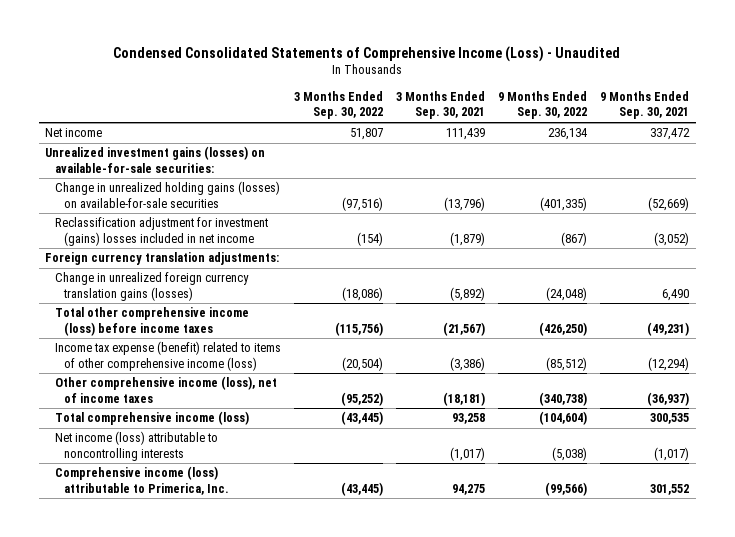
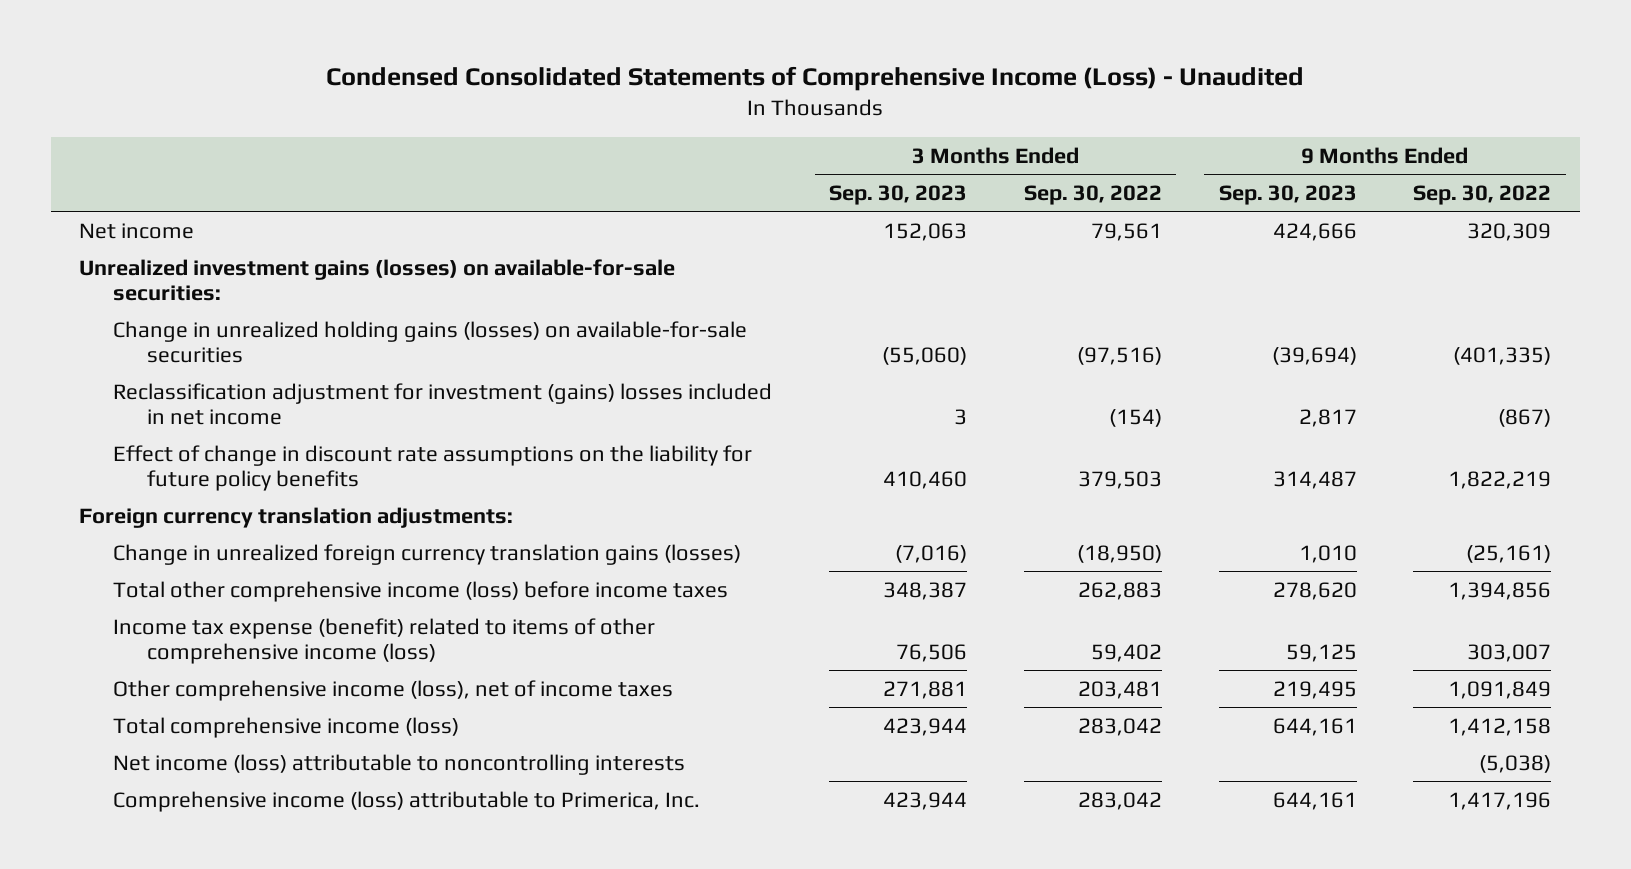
- | 3 Months Ended Sep. 30, 2022 | 3 Months Ended Sep. 30, 2021 | 9 Months Ended Sep. 30, 2022 | 9 Months Ended Sep. 30, 2021
+ | 3 Months Ended Sep. 30, 2023 | 3 Months Ended Sep. 30, 2022 | 9 Months Ended Sep. 30, 2023 | 9 Months Ended Sep. 30, 2022
- Net income | 51,807 | 111,439 | 236,134 | 337,472
+ Net income | 152,063 | 79,561 | 424,666 | 320,309
+ Effect of change in discount rate assumptions on the liability for future policy benefits | 410,460 | 379,503 | 314,487 | 1,822,219
- Change in unrealized foreign currency translation gains (losses) | (18,086) | (5,892) | (24,048) | 6,490
- Total other comprehensive income (loss) before income taxes | (115,756) | (21,567) | (426,250) | (49,231)
- Income tax expense (benefit) related to items of other comprehensive income (loss) | (20,504) | (3,386) | (85,512) | (12,294)
- Other comprehensive income (loss), net of income taxes | (95,252) | (18,181) | (340,738) | (36,937)
- Total comprehensive income (loss) | (43,445) | 93,258 | (104,604) | 300,535
+ Change in unrealized foreign currency translation gains (losses) | (7,016) | (18,950) | 1,010 | (25,161)
+ Total other comprehensive income (loss) before income taxes | 348,387 | 262,883 | 278,620 | 1,394,856
+ Income tax expense (benefit) related to items of other comprehensive income (loss) | 76,506 | 59,402 | 59,125 | 303,007
+ Other comprehensive income (loss), net of income taxes | 271,881 | 203,481 | 219,495 | 1,091,849
+ Total comprehensive income (loss) | 423,944 | 283,042 | 644,161 | 1,412,158
- Comprehensive income (loss) attributable to Primerica, Inc. | (43,445) | 94,275 | (99,566) | 301,552
+ Comprehensive income (loss) attributable to Primerica, Inc. | 423,944 | 283,042 | 644,161 | 1,417,196

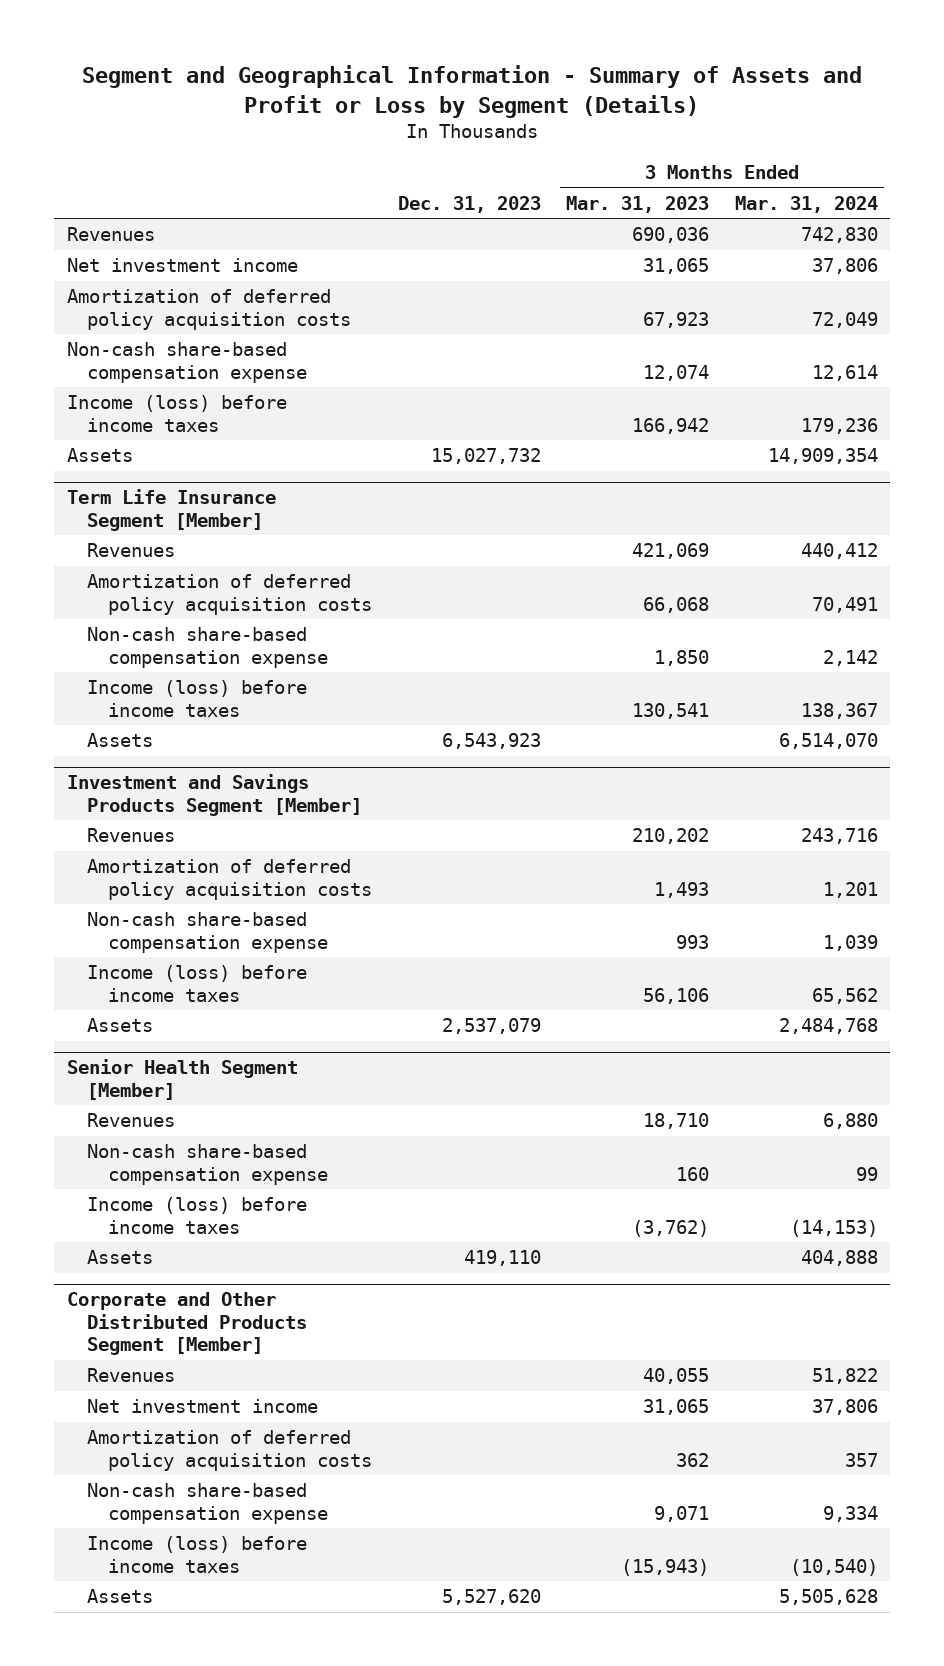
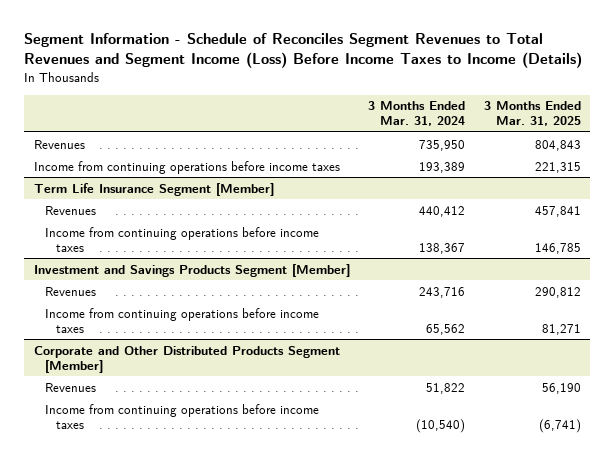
- Segment and Geographical Information - Summary of Assets and Profit or Loss by Segment (Details)
+ Segment Information - Schedule of Reconciles Segment Revenues to Total Revenues and Segment Income (Loss) Before Income Taxes to Income (Details)
- | Dec. 31, 2023 | 3 Months Ended Mar. 31, 2023 | 3 Months Ended Mar. 31, 2024
+ | 3 Months Ended Mar. 31, 2024 | 3 Months Ended Mar. 31, 2025
- Revenues | | 690,036 | 742,830
- Net investment income | | 31,065 | 37,806
- Amortization of deferred policy acquisition costs | | 67,923 | 72,049
- Non-cash share-based compensation expense | | 12,074 | 12,614
- Income (loss) before income taxes | | 166,942 | 179,236
- Assets | 15,027,732 | | 14,909,354
+ Revenues | 735,950 | 804,843
+ Income from continuing operations before income taxes | 193,389 | 221,315
@ Term Life Insurance Segment [Member]
- Amortization of deferred policy acquisition costs | | 66,068 | 70,491
- Non-cash share-based compensation expense | | 1,850 | 2,142
- Income (loss) before income taxes | | 130,541 | 138,367
- Assets | 6,543,923 | | 6,514,070
+ Income from continuing operations before income taxes | 138,367 | 146,785
@ Investment and Savings Products Segment [Member]
- Amortization of deferred policy acquisition costs | | 1,493 | 1,201
- Non-cash share-based compensation expense | | 993 | 1,039
- Income (loss) before income taxes | | 56,106 | 65,562
- Assets | 2,537,079 | | 2,484,768
- Senior Health Segment [Member]
- Revenues | | 18,710 | 6,880
- Non-cash share-based compensation expense | | 160 | 99
- Income (loss) before income taxes | | (3,762) | (14,153)
- Assets | 419,110 | | 404,888
@ Investment and Savings Products Segment [Member]
+ Income from continuing operations before income taxes | 65,562 | 81,271
@ Corporate and Other Distributed Products Segment [Member]
- Net investment income | | 31,065 | 37,806
- Amortization of deferred policy acquisition costs | | 362 | 357
- Non-cash share-based compensation expense | | 9,071 | 9,334
- Income (loss) before income taxes | | (15,943) | (10,540)
- Assets | 5,527,620 | | 5,505,628
+ Income from continuing operations before income taxes | (10,540) | (6,741)

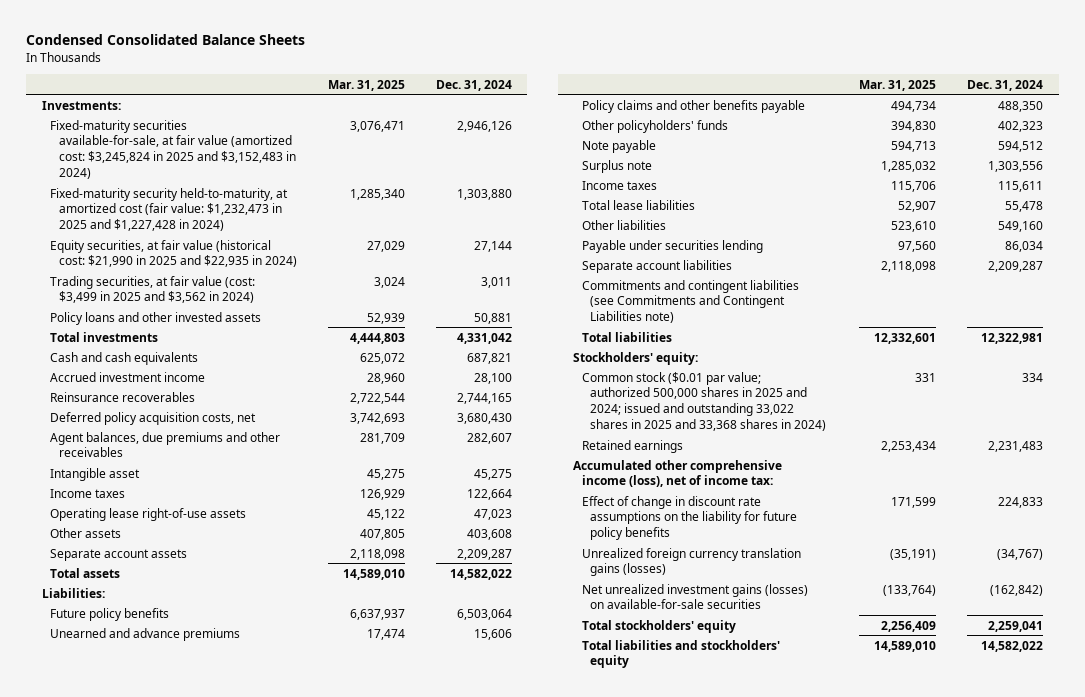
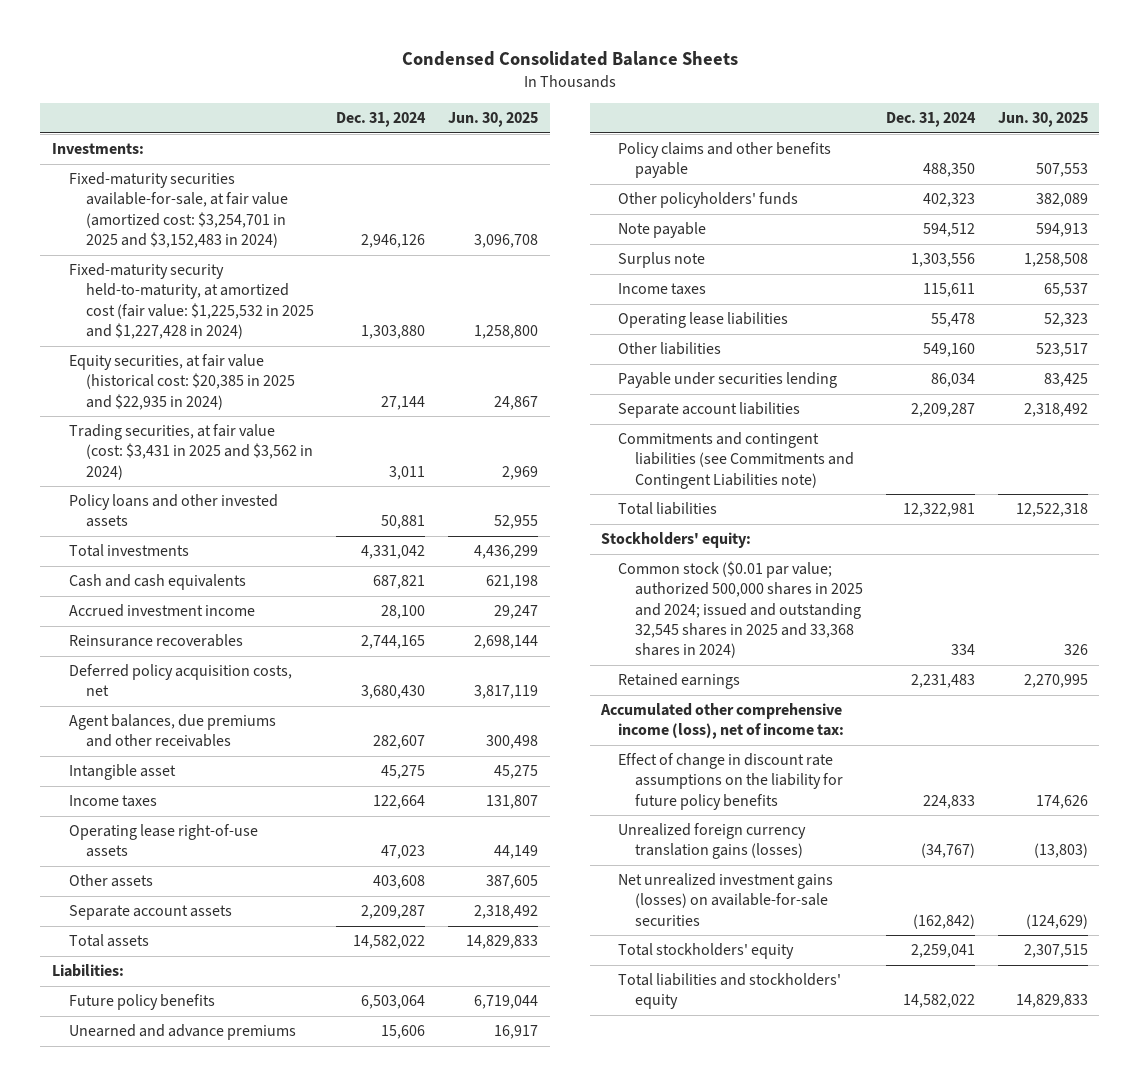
- | Mar. 31, 2025 | Dec. 31, 2024
+ | Dec. 31, 2024 | Jun. 30, 2025
- Fixed-maturity securities available-for-sale, at fair value (amortized cost: $3,245,824 in 2025 and $3,152,483 in 2024) | 3,076,471 | 2,946,126
- Fixed-maturity security held-to-maturity, at amortized cost (fair value: $1,232,473 in 2025 and $1,227,428 in 2024) | 1,285,340 | 1,303,880
- Equity securities, at fair value (historical cost: $21,990 in 2025 and $22,935 in 2024) | 27,029 | 27,144
- Trading securities, at fair value (cost: $3,499 in 2025 and $3,562 in 2024) | 3,024 | 3,011
+ Fixed-maturity securities available-for-sale, at fair value (amortized cost: $3,254,701 in 2025 and $3,152,483 in 2024) | 2,946,126 | 3,096,708
+ Fixed-maturity security held-to-maturity, at amortized cost (fair value: $1,225,532 in 2025 and $1,227,428 in 2024) | 1,303,880 | 1,258,800
+ Equity securities, at fair value (historical cost: $20,385 in 2025 and $22,935 in 2024) | 27,144 | 24,867
+ Trading securities, at fair value (cost: $3,431 in 2025 and $3,562 in 2024) | 3,011 | 2,969
- Total lease liabilities | 52,907 | 55,478
+ Operating lease liabilities | 55,478 | 52,323
- Common stock ($0.01 par value; authorized 500,000 shares in 2025 and 2024; issued and outstanding 33,022 shares in 2025 and 33,368 shares in 2024) | 331 | 334
+ Common stock ($0.01 par value; authorized 500,000 shares in 2025 and 2024; issued and outstanding 32,545 shares in 2025 and 33,368 shares in 2024) | 334 | 326

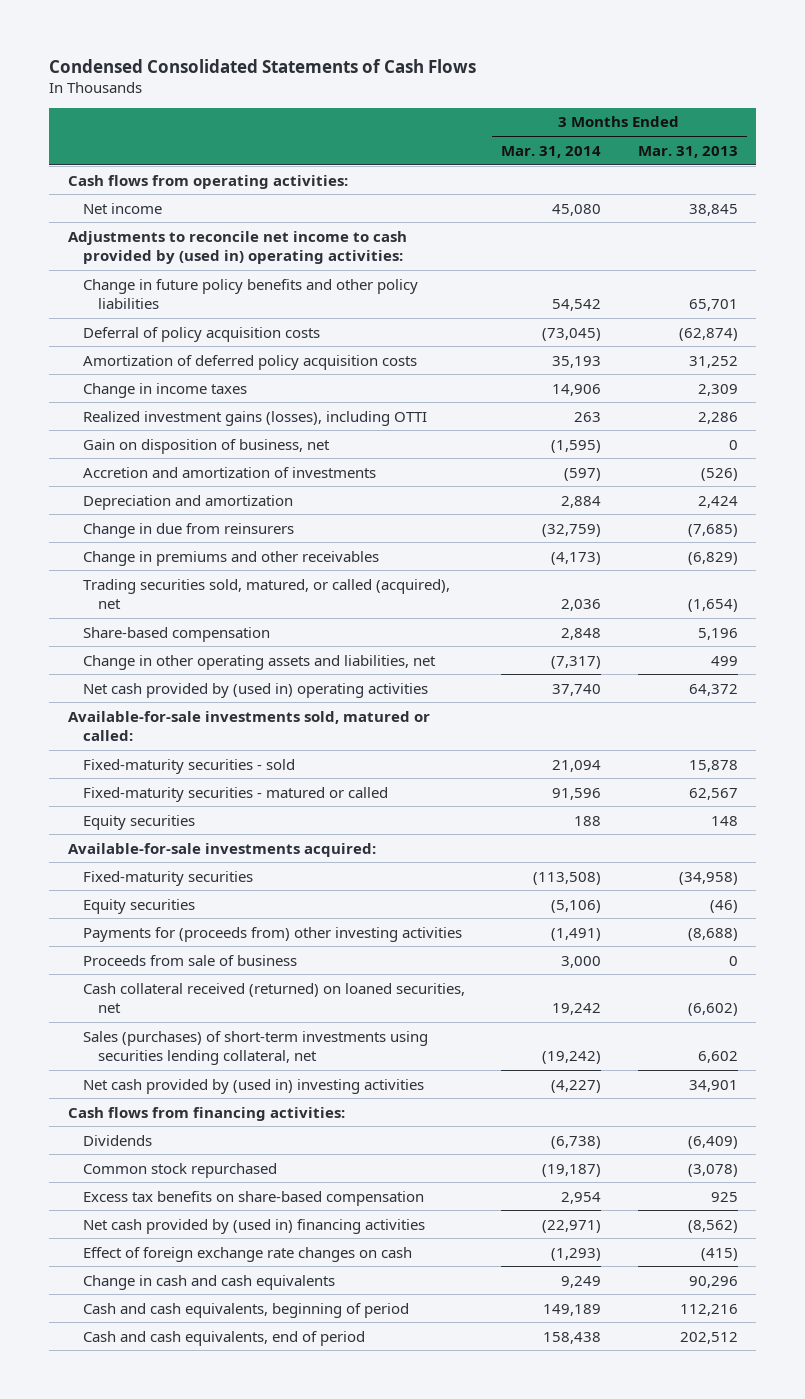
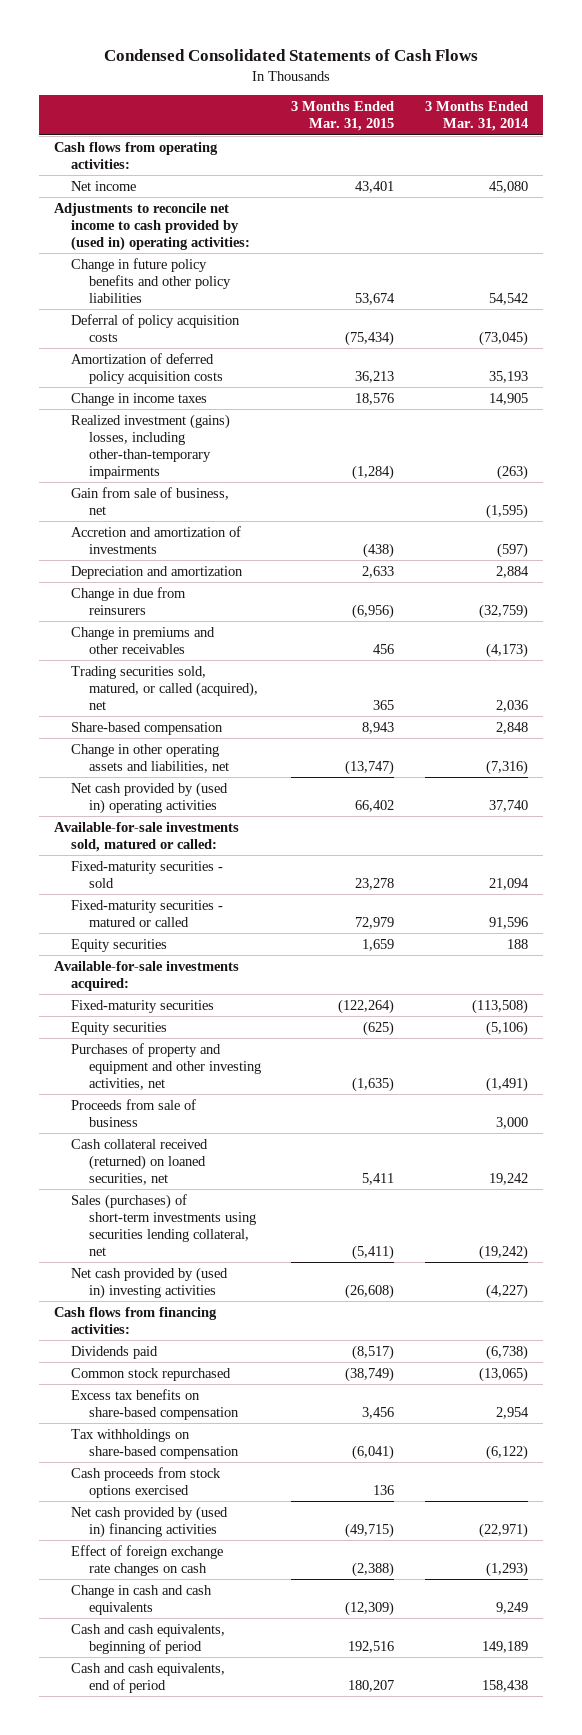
- | 3 Months Ended Mar. 31, 2014 | 3 Months Ended Mar. 31, 2013
+ | 3 Months Ended Mar. 31, 2015 | 3 Months Ended Mar. 31, 2014
- Change in income taxes | 14,906 | 2,309
- Realized investment gains (losses), including OTTI | 263 | 2,286
- Gain on disposition of business, net | (1,595) | 0
+ Change in income taxes | 18,576 | 14,905
+ Realized investment (gains) losses, including other-than-temporary impairments | (1,284) | (263)
+ Gain from sale of business, net | | (1,595)
- Change in other operating assets and liabilities, net | (7,317) | 499
+ Change in other operating assets and liabilities, net | (13,747) | (7,316)
- Payments for (proceeds from) other investing activities | (1,491) | (8,688)
+ Purchases of property and equipment and other investing activities, net | (1,635) | (1,491)
- Dividends | (6,738) | (6,409)
- Common stock repurchased | (19,187) | (3,078)
+ Dividends paid | (8,517) | (6,738)
+ Common stock repurchased | (38,749) | (13,065)
+ Tax withholdings on share-based compensation | (6,041) | (6,122)
+ Cash proceeds from stock options exercised | 136 |

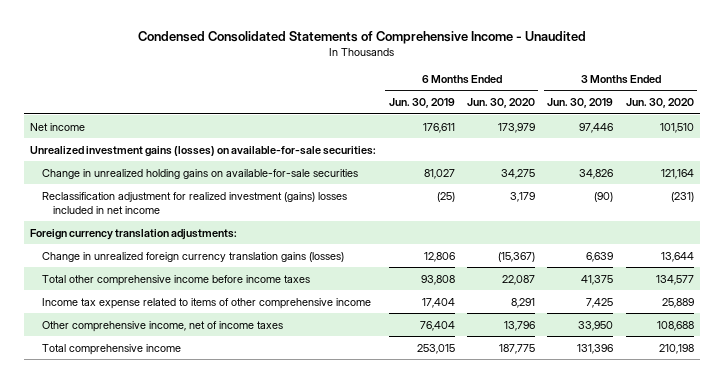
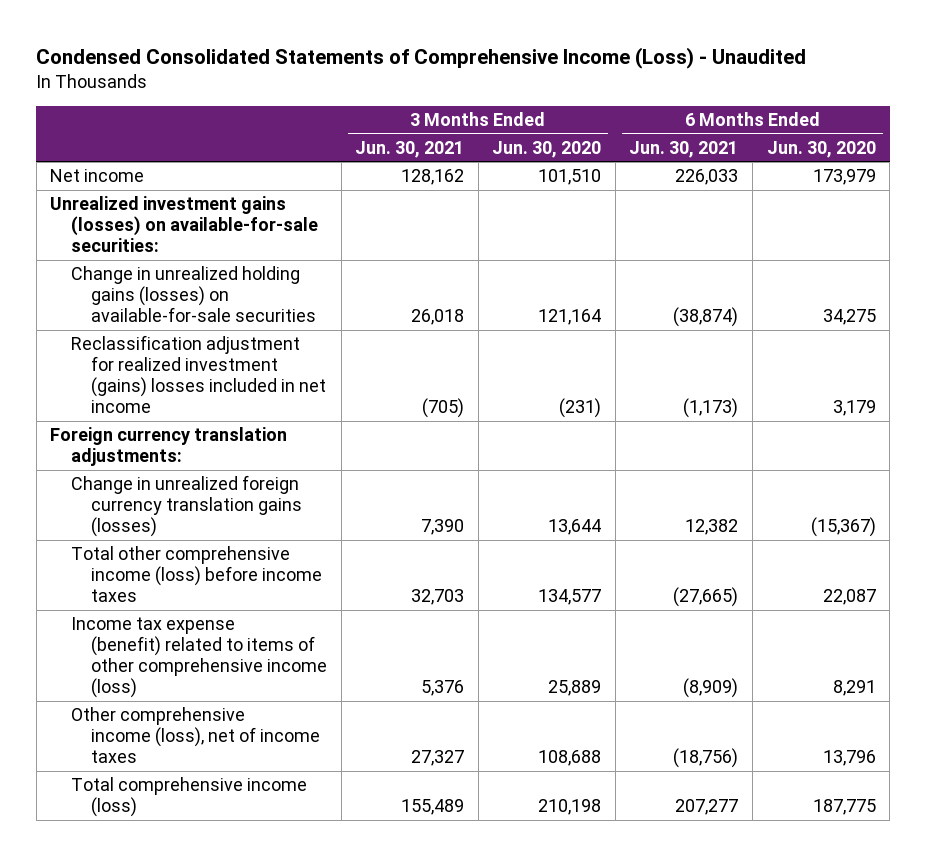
- Condensed Consolidated Statements of Comprehensive Income - Unaudited
+ Condensed Consolidated Statements of Comprehensive Income (Loss) - Unaudited
- | 6 Months Ended Jun. 30, 2019 | 6 Months Ended Jun. 30, 2020 | 3 Months Ended Jun. 30, 2019 | 3 Months Ended Jun. 30, 2020
+ | 3 Months Ended Jun. 30, 2021 | 3 Months Ended Jun. 30, 2020 | 6 Months Ended Jun. 30, 2021 | 6 Months Ended Jun. 30, 2020
- Change in unrealized holding gains on available-for-sale securities | 81,027 | 34,275 | 34,826 | 121,164
+ Change in unrealized holding gains (losses) on available-for-sale securities | 26,018 | 121,164 | (38,874) | 34,275
- Total other comprehensive income before income taxes | 93,808 | 22,087 | 41,375 | 134,577
- Income tax expense related to items of other comprehensive income | 17,404 | 8,291 | 7,425 | 25,889
- Other comprehensive income, net of income taxes | 76,404 | 13,796 | 33,950 | 108,688
- Total comprehensive income | 253,015 | 187,775 | 131,396 | 210,198
+ Total other comprehensive income (loss) before income taxes | 32,703 | 134,577 | (27,665) | 22,087
+ Income tax expense (benefit) related to items of other comprehensive income (loss) | 5,376 | 25,889 | (8,909) | 8,291
+ Other comprehensive income (loss), net of income taxes | 27,327 | 108,688 | (18,756) | 13,796
+ Total comprehensive income (loss) | 155,489 | 210,198 | 207,277 | 187,775

